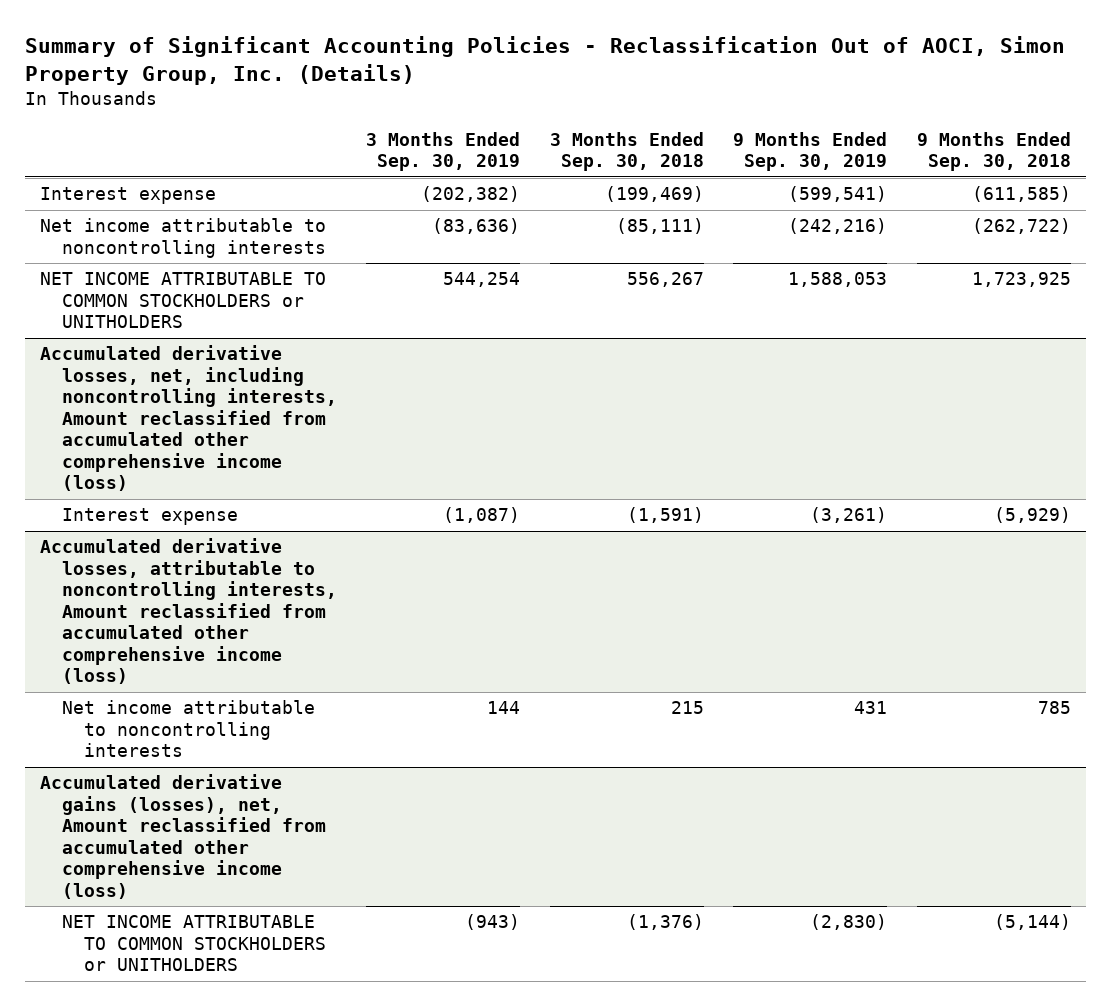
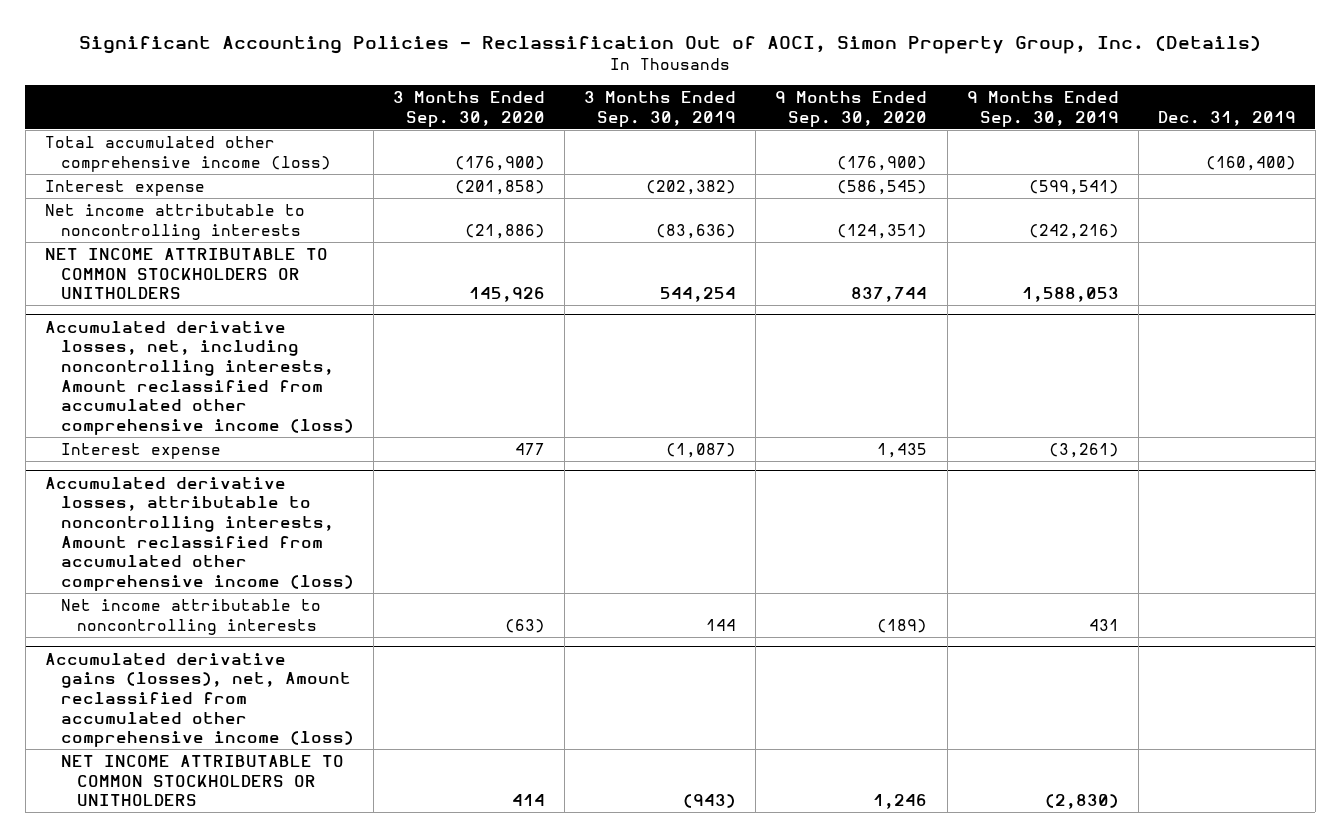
- Summary of Significant Accounting Policies - Reclassification Out of AOCI, Simon Property Group, Inc. (Details)
+ Significant Accounting Policies - Reclassification Out of AOCI, Simon Property Group, Inc. (Details)
- | 3 Months Ended Sep. 30, 2019 | 3 Months Ended Sep. 30, 2018 | 9 Months Ended Sep. 30, 2019 | 9 Months Ended Sep. 30, 2018
+ | 3 Months Ended Sep. 30, 2020 | 3 Months Ended Sep. 30, 2019 | 9 Months Ended Sep. 30, 2020 | 9 Months Ended Sep. 30, 2019 | Dec. 31, 2019
+ Total accumulated other comprehensive income (loss) | (176,900) | | (176,900) | | (160,400)
- NET INCOME ATTRIBUTABLE TO COMMON STOCKHOLDERS or UNITHOLDERS | 544,254 | 556,267 | 1,588,053 | 1,723,925
+ NET INCOME ATTRIBUTABLE TO COMMON STOCKHOLDERS OR UNITHOLDERS | 145,926 | 544,254 | 837,744 | 1,588,053 |
@ Accumulated derivative gains (losses), net, Amount reclassified from accumulated other comprehensive income (loss)
- NET INCOME ATTRIBUTABLE TO COMMON STOCKHOLDERS or UNITHOLDERS | (943) | (1,376) | (2,830) | (5,144)
+ NET INCOME ATTRIBUTABLE TO COMMON STOCKHOLDERS OR UNITHOLDERS | 414 | (943) | 1,246 | (2,830) |

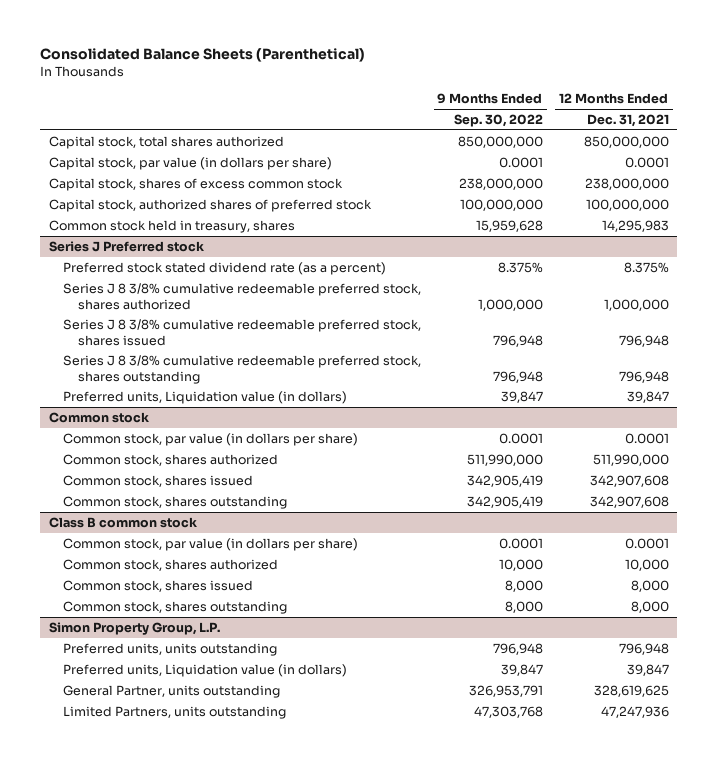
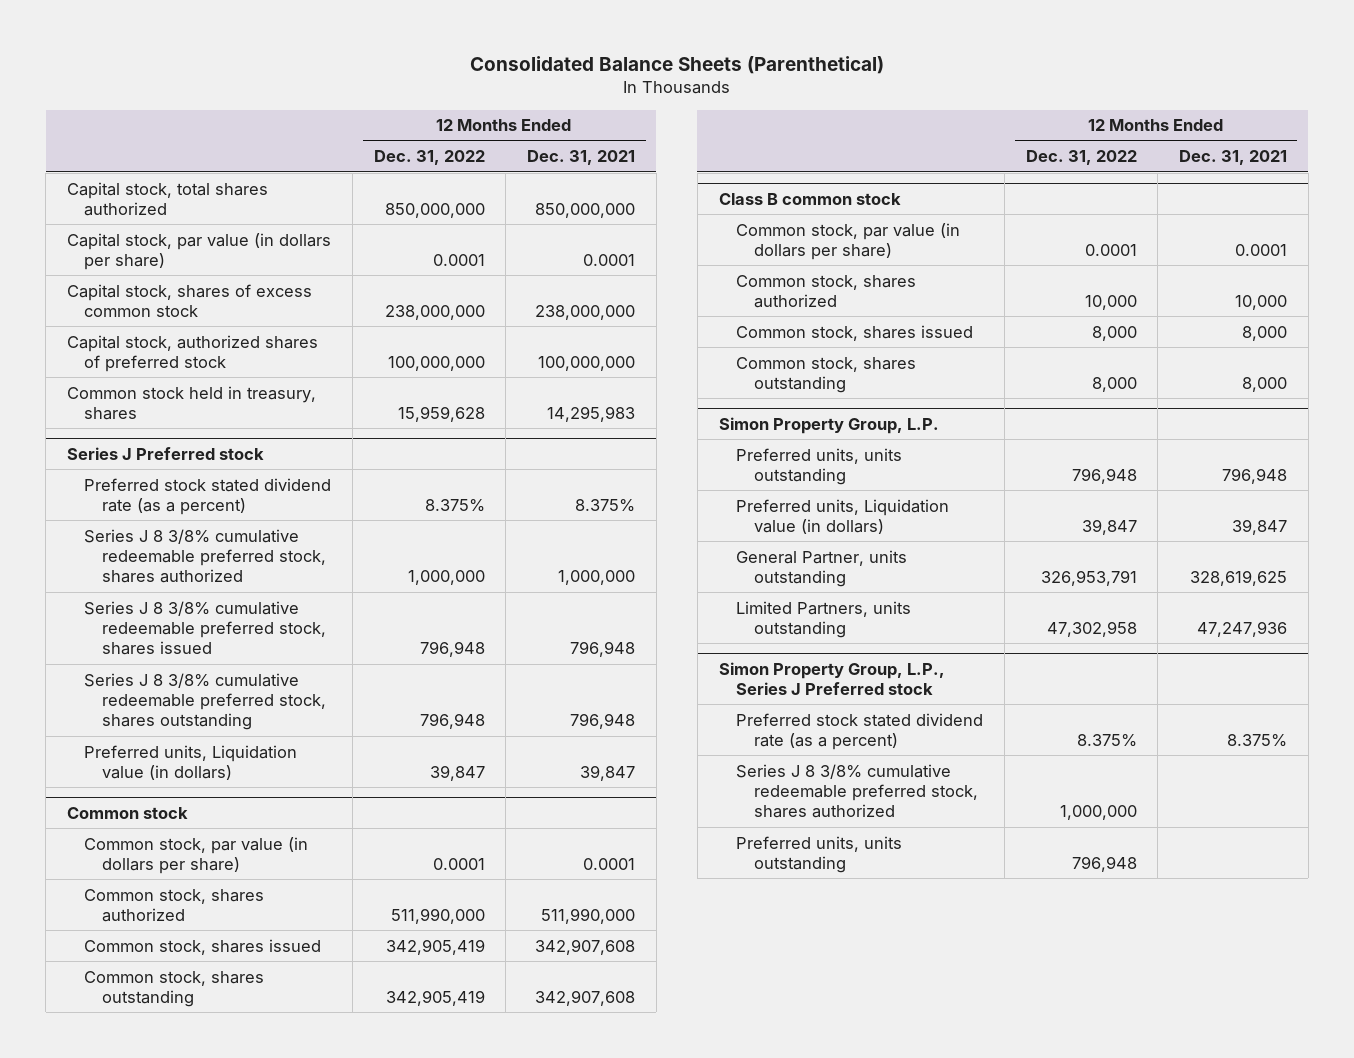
- | 9 Months Ended Sep. 30, 2022 | 12 Months Ended Dec. 31, 2021
+ | 12 Months Ended Dec. 31, 2022 | 12 Months Ended Dec. 31, 2021
+ Simon Property Group, L.P., Series J Preferred stock
+ Preferred stock stated dividend rate (as a percent) | 8.375% | 8.375%
+ Series J 8 3/8% cumulative redeemable preferred stock, shares authorized | 1,000,000 |
+ Preferred units, units outstanding | 796,948 |

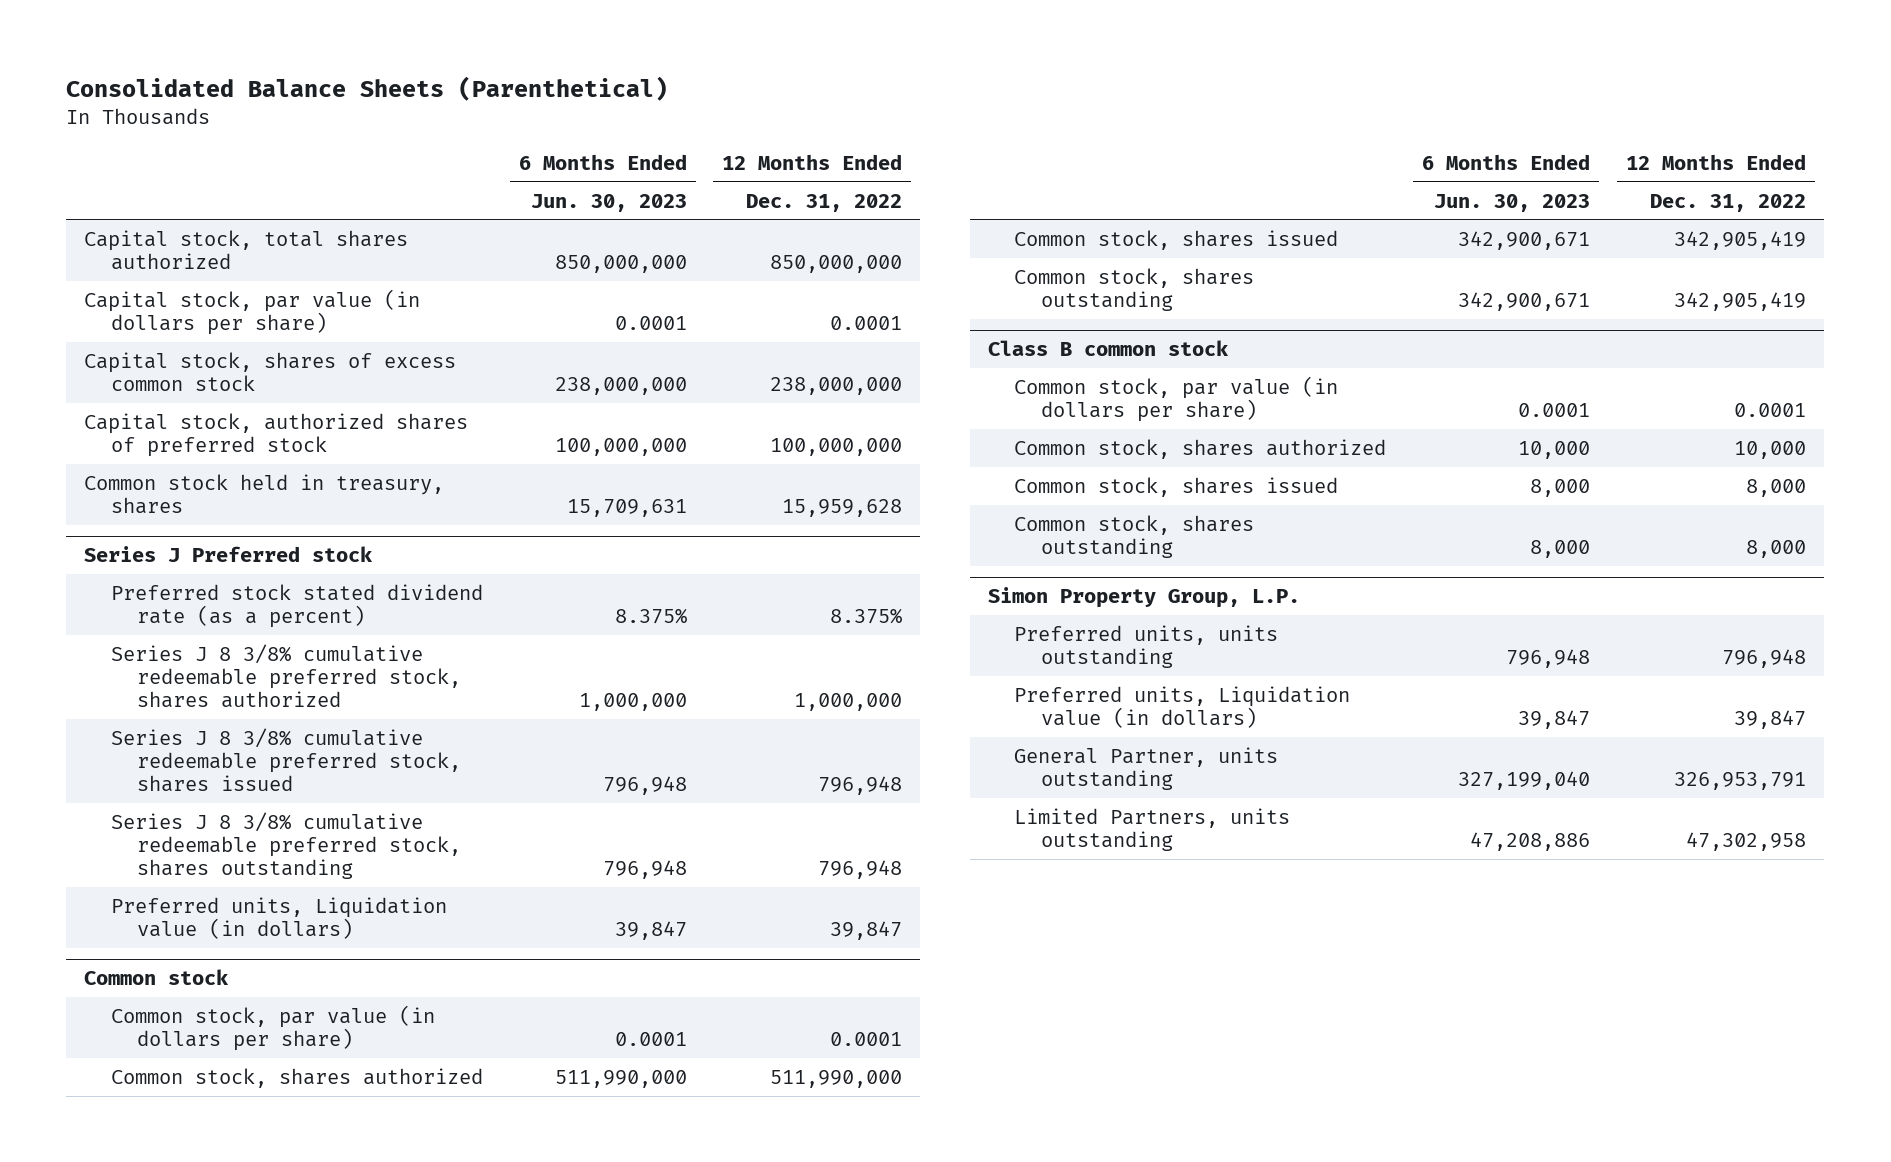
- | 12 Months Ended Dec. 31, 2022 | 12 Months Ended Dec. 31, 2021
+ | 6 Months Ended Jun. 30, 2023 | 12 Months Ended Dec. 31, 2022
- Simon Property Group, L.P., Series J Preferred stock
- Preferred stock stated dividend rate (as a percent) | 8.375% | 8.375%
- Series J 8 3/8% cumulative redeemable preferred stock, shares authorized | 1,000,000 |
- Preferred units, units outstanding | 796,948 |

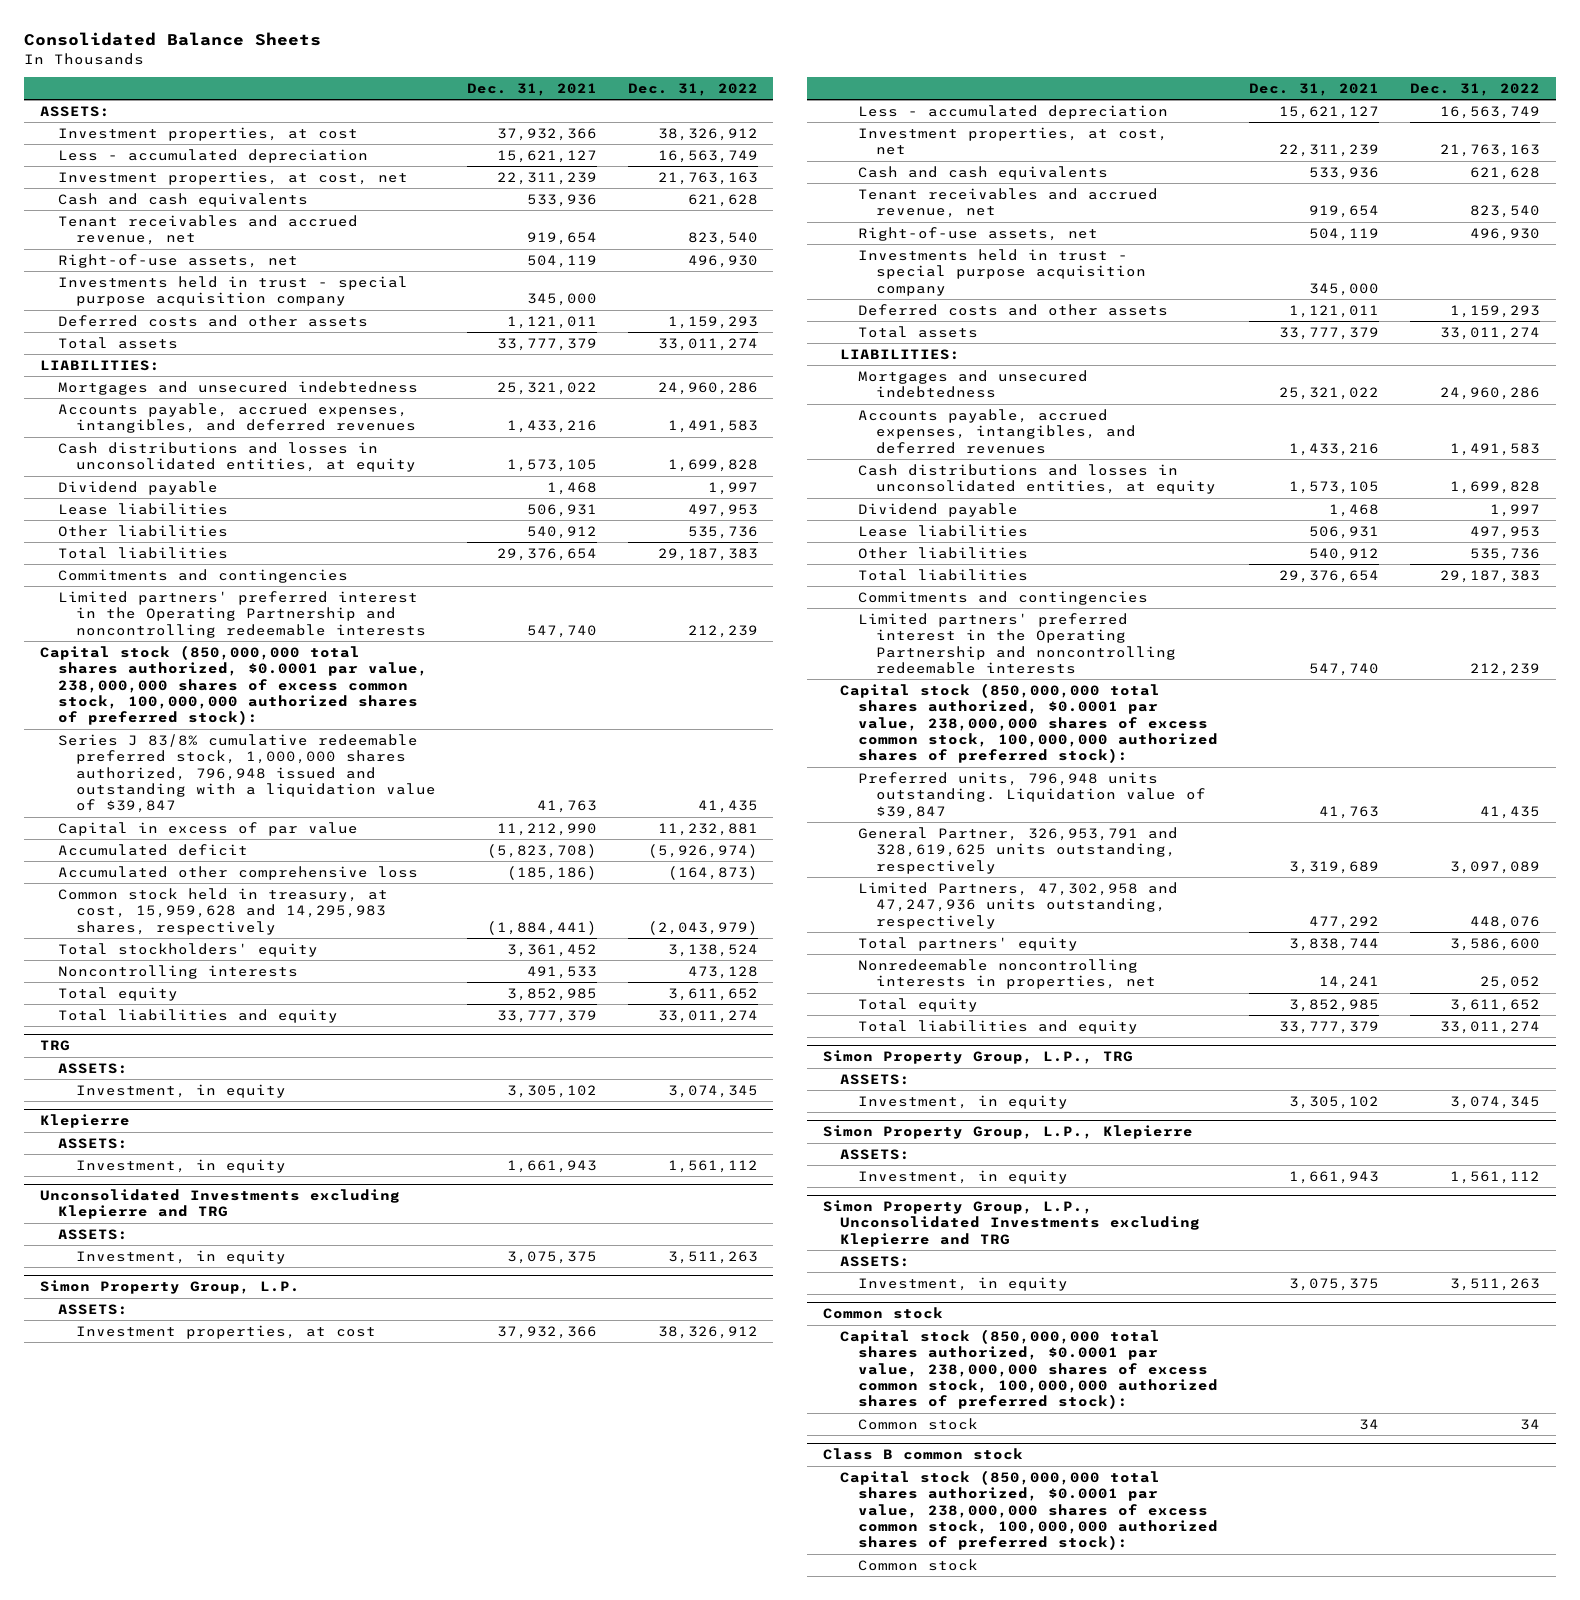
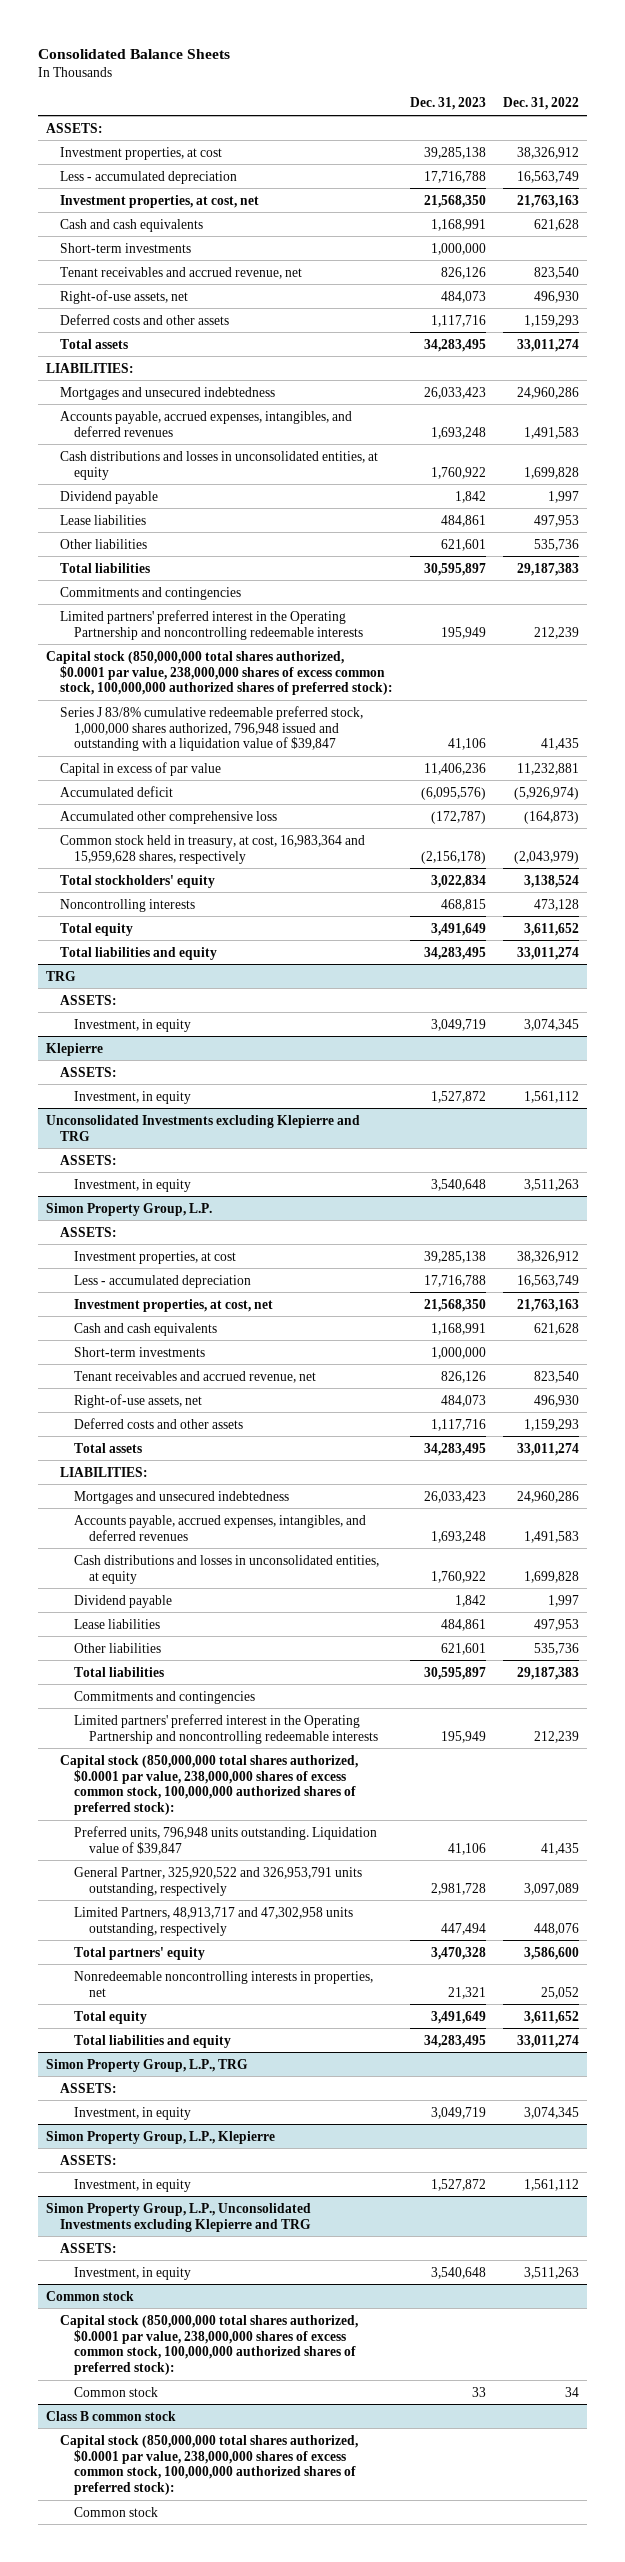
- | Dec. 31, 2021 | Dec. 31, 2022
+ | Dec. 31, 2023 | Dec. 31, 2022
+ Short-term investments | 1,000,000 |
- Investments held in trust - special purpose acquisition company | 345,000 |
- Common stock held in treasury, at cost, 15,959,628 and 14,295,983 shares, respectively | (1,884,441) | (2,043,979)
+ Common stock held in treasury, at cost, 16,983,364 and 15,959,628 shares, respectively | (2,156,178) | (2,043,979)
@ Simon Property Group, L.P.
+ Short-term investments | 1,000,000 |
- Investments held in trust - special purpose acquisition company | 345,000 |
- General Partner, 326,953,791 and 328,619,625 units outstanding, respectively | 3,319,689 | 3,097,089
- Limited Partners, 47,302,958 and 47,247,936 units outstanding, respectively | 477,292 | 448,076
+ General Partner, 325,920,522 and 326,953,791 units outstanding, respectively | 2,981,728 | 3,097,089
+ Limited Partners, 48,913,717 and 47,302,958 units outstanding, respectively | 447,494 | 448,076

